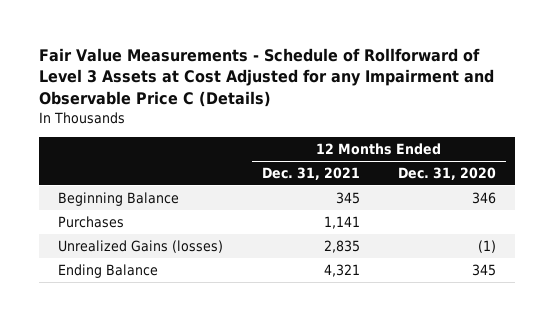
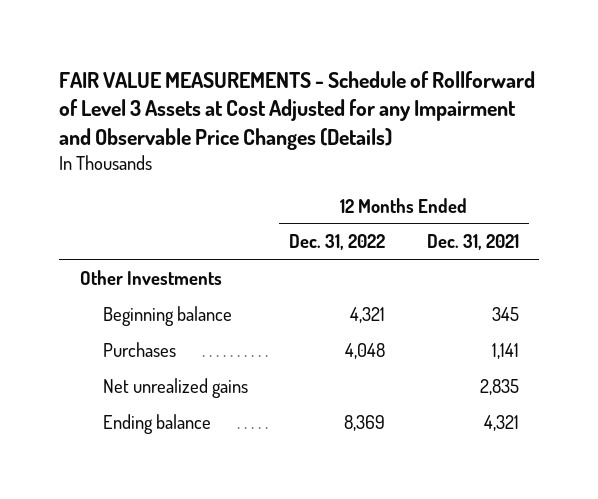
- Fair Value Measurements - Schedule of Rollforward of Level 3 Assets at Cost Adjusted for any Impairment and Observable Price C (Details)
+ FAIR VALUE MEASUREMENTS - Schedule of Rollforward of Level 3 Assets at Cost Adjusted for any Impairment and Observable Price Changes (Details)
- | 12 Months Ended Dec. 31, 2021 | 12 Months Ended Dec. 31, 2020
+ | 12 Months Ended Dec. 31, 2022 | 12 Months Ended Dec. 31, 2021
- Beginning Balance | 345 | 346
+ Other Investments
+ Beginning balance | 4,321 | 345
- Unrealized Gains (losses) | 2,835 | (1)
- Ending Balance | 4,321 | 345
+ Net unrealized gains | | 2,835
+ Ending balance | 8,369 | 4,321

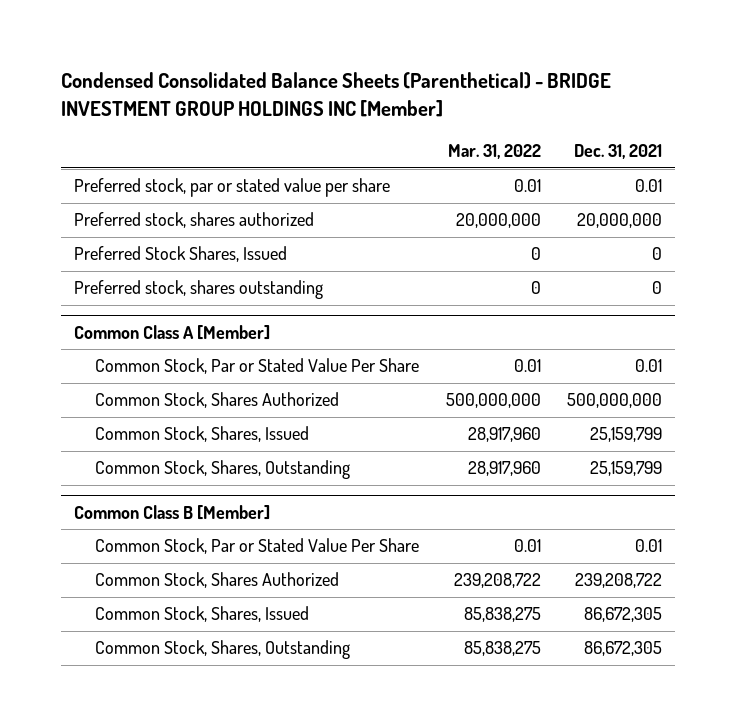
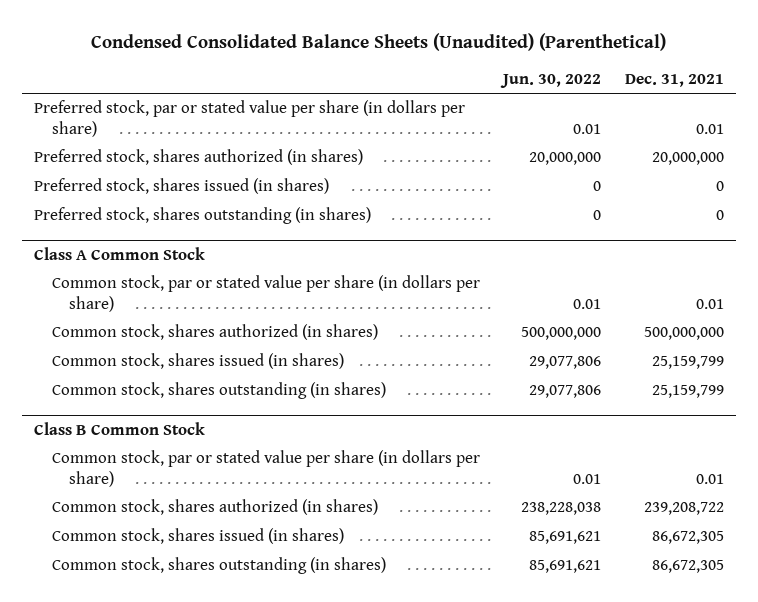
- Condensed Consolidated Balance Sheets (Parenthetical) - BRIDGE INVESTMENT GROUP HOLDINGS INC [Member]
+ Condensed Consolidated Balance Sheets (Unaudited) (Parenthetical)
- | Mar. 31, 2022 | Dec. 31, 2021
+ | Jun. 30, 2022 | Dec. 31, 2021
- Preferred stock, par or stated value per share | 0.01 | 0.01
- Preferred stock, shares authorized | 20,000,000 | 20,000,000
- Preferred Stock Shares, Issued | 0 | 0
- Preferred stock, shares outstanding | 0 | 0
- Common Class A [Member]
- Common Stock, Par or Stated Value Per Share | 0.01 | 0.01
- Common Stock, Shares Authorized | 500,000,000 | 500,000,000
- Common Stock, Shares, Issued | 28,917,960 | 25,159,799
- Common Stock, Shares, Outstanding | 28,917,960 | 25,159,799
- Common Class B [Member]
- Common Stock, Par or Stated Value Per Share | 0.01 | 0.01
- Common Stock, Shares Authorized | 239,208,722 | 239,208,722
- Common Stock, Shares, Issued | 85,838,275 | 86,672,305
- Common Stock, Shares, Outstanding | 85,838,275 | 86,672,305
+ Preferred stock, par or stated value per share (in dollars per share) | 0.01 | 0.01
+ Preferred stock, shares authorized (in shares) | 20,000,000 | 20,000,000
+ Preferred stock, shares issued (in shares) | 0 | 0
+ Preferred stock, shares outstanding (in shares) | 0 | 0
+ Class A Common Stock
+ Common stock, par or stated value per share (in dollars per share) | 0.01 | 0.01
+ Common stock, shares authorized (in shares) | 500,000,000 | 500,000,000
+ Common stock, shares issued (in shares) | 29,077,806 | 25,159,799
+ Common stock, shares outstanding (in shares) | 29,077,806 | 25,159,799
+ Class B Common Stock
+ Common stock, par or stated value per share (in dollars per share) | 0.01 | 0.01
+ Common stock, shares authorized (in shares) | 238,228,038 | 239,208,722
+ Common stock, shares issued (in shares) | 85,691,621 | 86,672,305
+ Common stock, shares outstanding (in shares) | 85,691,621 | 86,672,305

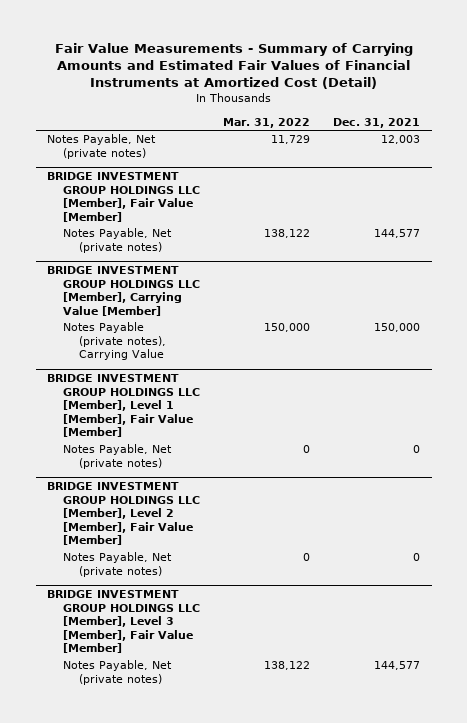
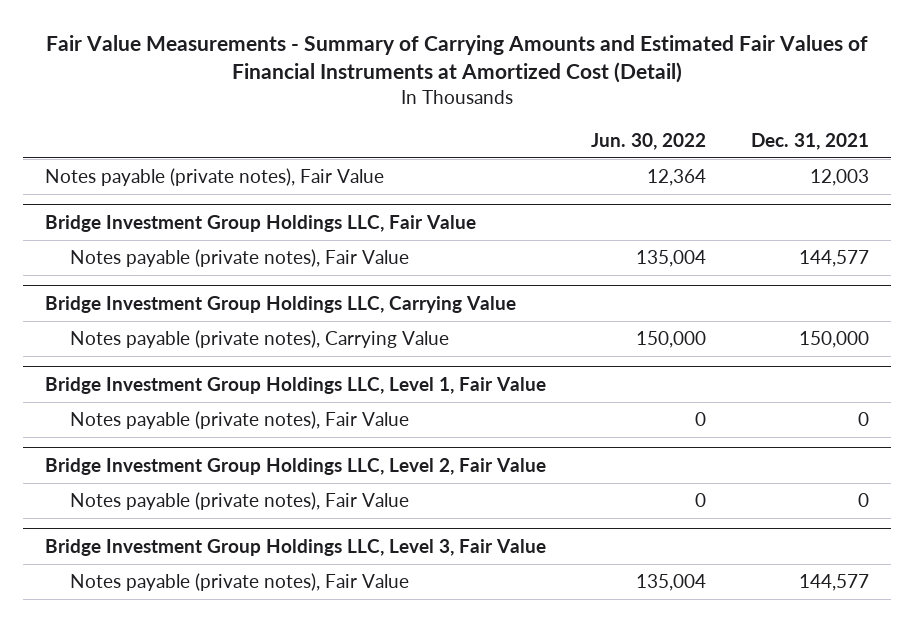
- | Mar. 31, 2022 | Dec. 31, 2021
+ | Jun. 30, 2022 | Dec. 31, 2021
- Notes Payable, Net (private notes) | 11,729 | 12,003
- BRIDGE INVESTMENT GROUP HOLDINGS LLC [Member], Fair Value [Member]
- Notes Payable, Net (private notes) | 138,122 | 144,577
- BRIDGE INVESTMENT GROUP HOLDINGS LLC [Member], Carrying Value [Member]
- Notes Payable (private notes), Carrying Value | 150,000 | 150,000
- BRIDGE INVESTMENT GROUP HOLDINGS LLC [Member], Level 1 [Member], Fair Value [Member]
- Notes Payable, Net (private notes) | 0 | 0
- BRIDGE INVESTMENT GROUP HOLDINGS LLC [Member], Level 2 [Member], Fair Value [Member]
- Notes Payable, Net (private notes) | 0 | 0
- BRIDGE INVESTMENT GROUP HOLDINGS LLC [Member], Level 3 [Member], Fair Value [Member]
- Notes Payable, Net (private notes) | 138,122 | 144,577
+ Notes payable (private notes), Fair Value | 12,364 | 12,003
+ Bridge Investment Group Holdings LLC, Fair Value
+ Notes payable (private notes), Fair Value | 135,004 | 144,577
+ Bridge Investment Group Holdings LLC, Carrying Value
+ Notes payable (private notes), Carrying Value | 150,000 | 150,000
+ Bridge Investment Group Holdings LLC, Level 1, Fair Value
+ Notes payable (private notes), Fair Value | 0 | 0
+ Bridge Investment Group Holdings LLC, Level 2, Fair Value
+ Notes payable (private notes), Fair Value | 0 | 0
+ Bridge Investment Group Holdings LLC, Level 3, Fair Value
+ Notes payable (private notes), Fair Value | 135,004 | 144,577

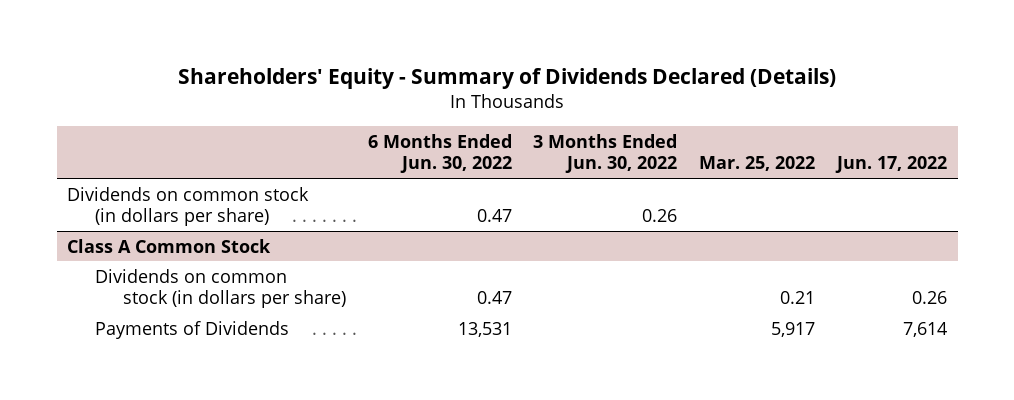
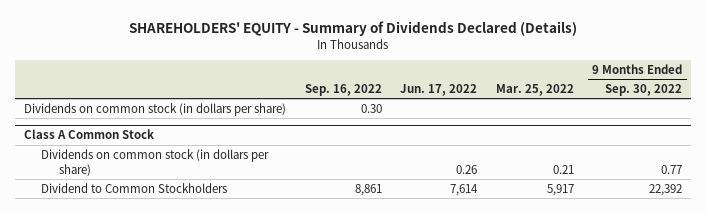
- Shareholders' Equity - Summary of Dividends Declared (Details)
+ SHAREHOLDERS' EQUITY - Summary of Dividends Declared (Details)
- | 6 Months Ended Jun. 30, 2022 | 3 Months Ended Jun. 30, 2022 | Mar. 25, 2022 | Jun. 17, 2022
+ | Sep. 16, 2022 | Jun. 17, 2022 | Mar. 25, 2022 | 9 Months Ended Sep. 30, 2022
@ Class A Common Stock
- Payments of Dividends | 13,531 | | 5,917 | 7,614
+ Dividend to Common Stockholders | 8,861 | 7,614 | 5,917 | 22,392

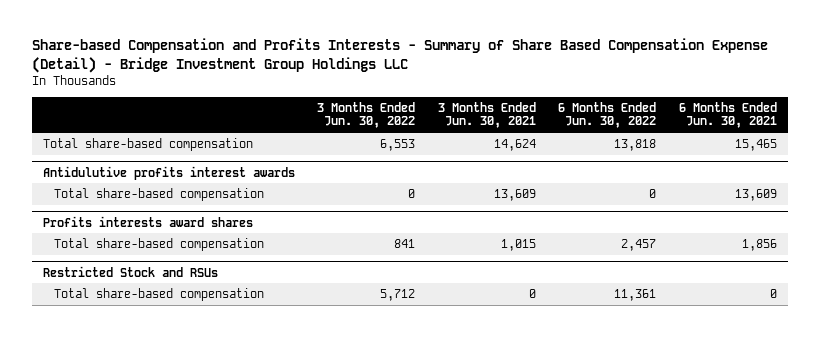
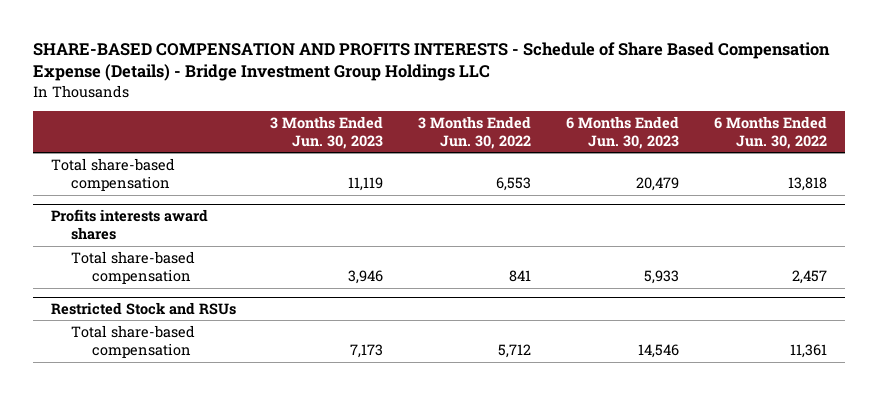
- Share-based Compensation and Profits Interests - Summary of Share Based Compensation Expense (Detail) - Bridge Investment Group Holdings LLC
+ SHARE-BASED COMPENSATION AND PROFITS INTERESTS - Schedule of Share Based Compensation Expense (Details) - Bridge Investment Group Holdings LLC
- | 3 Months Ended Jun. 30, 2022 | 3 Months Ended Jun. 30, 2021 | 6 Months Ended Jun. 30, 2022 | 6 Months Ended Jun. 30, 2021
+ | 3 Months Ended Jun. 30, 2023 | 3 Months Ended Jun. 30, 2022 | 6 Months Ended Jun. 30, 2023 | 6 Months Ended Jun. 30, 2022
- Antidulutive profits interest awards
- Total share-based compensation | 0 | 13,609 | 0 | 13,609

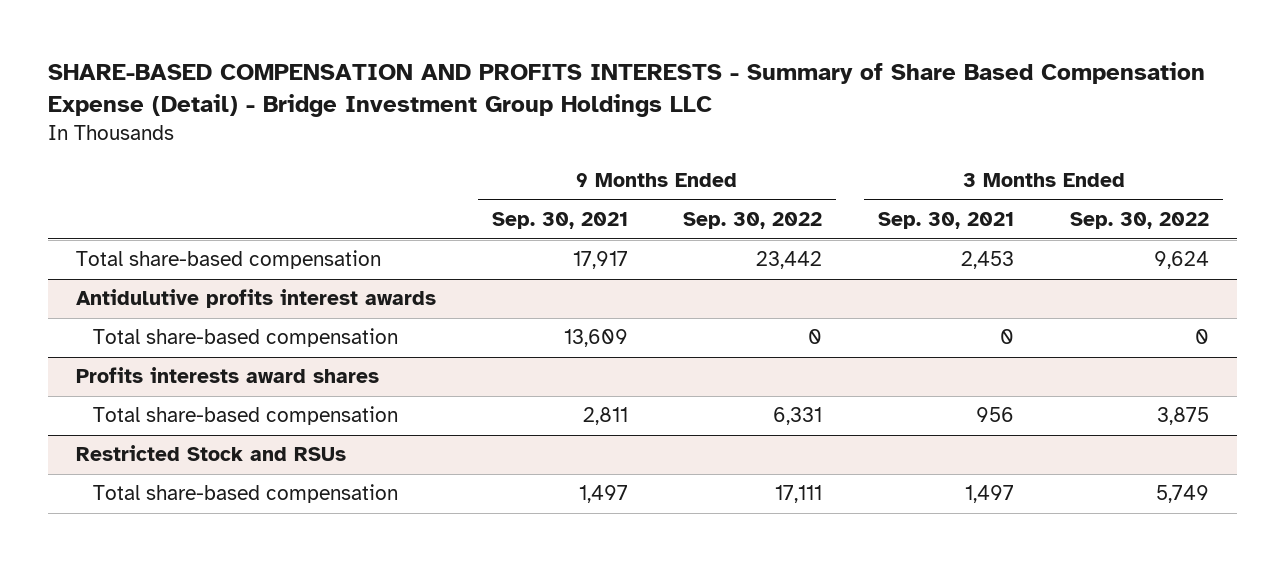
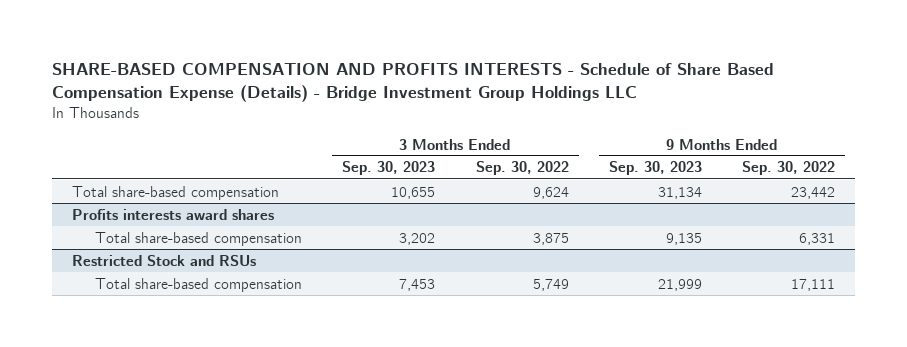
- SHARE-BASED COMPENSATION AND PROFITS INTERESTS - Summary of Share Based Compensation Expense (Detail) - Bridge Investment Group Holdings LLC
+ SHARE-BASED COMPENSATION AND PROFITS INTERESTS - Schedule of Share Based Compensation Expense (Details) - Bridge Investment Group Holdings LLC
- | 9 Months Ended Sep. 30, 2021 | 9 Months Ended Sep. 30, 2022 | 3 Months Ended Sep. 30, 2021 | 3 Months Ended Sep. 30, 2022
+ | 3 Months Ended Sep. 30, 2023 | 3 Months Ended Sep. 30, 2022 | 9 Months Ended Sep. 30, 2023 | 9 Months Ended Sep. 30, 2022
- Antidulutive profits interest awards
- Total share-based compensation | 13,609 | 0 | 0 | 0

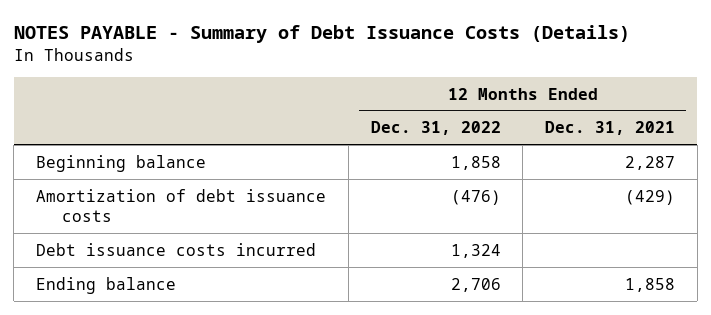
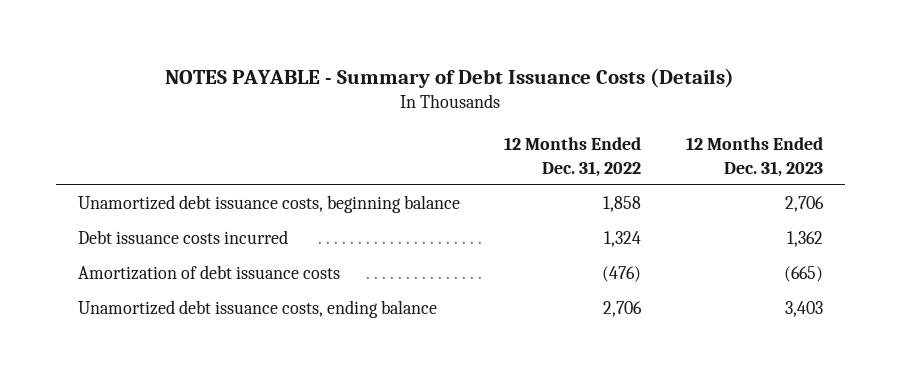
- | 12 Months Ended Dec. 31, 2022 | 12 Months Ended Dec. 31, 2021
+ | 12 Months Ended Dec. 31, 2022 | 12 Months Ended Dec. 31, 2023
- Beginning balance | 1,858 | 2,287
+ Unamortized debt issuance costs, beginning balance | 1,858 | 2,706
- Ending balance | 2,706 | 1,858
moved down: Amortization of debt issuance costs | (476) | (665)
+ Unamortized debt issuance costs, ending balance | 2,706 | 3,403

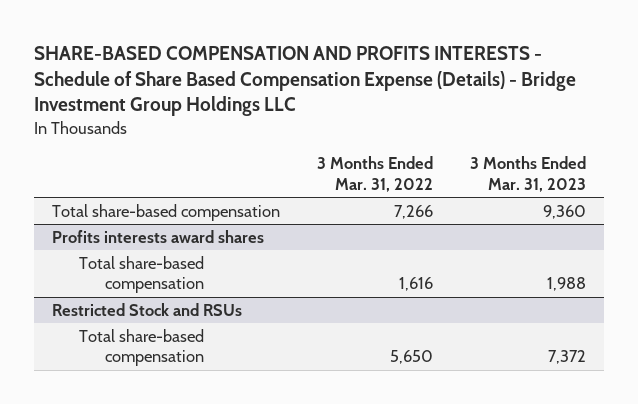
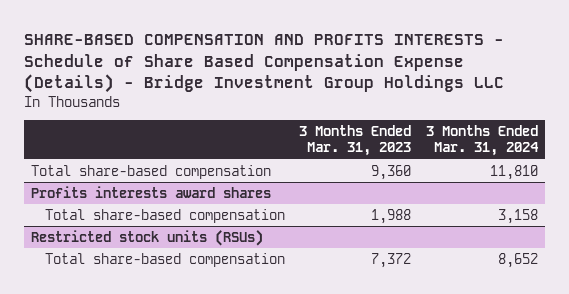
- | 3 Months Ended Mar. 31, 2022 | 3 Months Ended Mar. 31, 2023
+ | 3 Months Ended Mar. 31, 2023 | 3 Months Ended Mar. 31, 2024
- Restricted Stock and RSUs
+ Restricted stock units (RSUs)

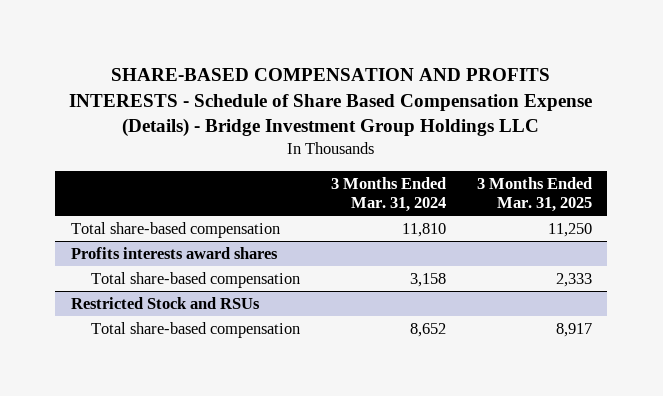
- | 3 Months Ended Mar. 31, 2023 | 3 Months Ended Mar. 31, 2024
+ | 3 Months Ended Mar. 31, 2024 | 3 Months Ended Mar. 31, 2025
- Restricted stock units (RSUs)
+ Restricted Stock and RSUs

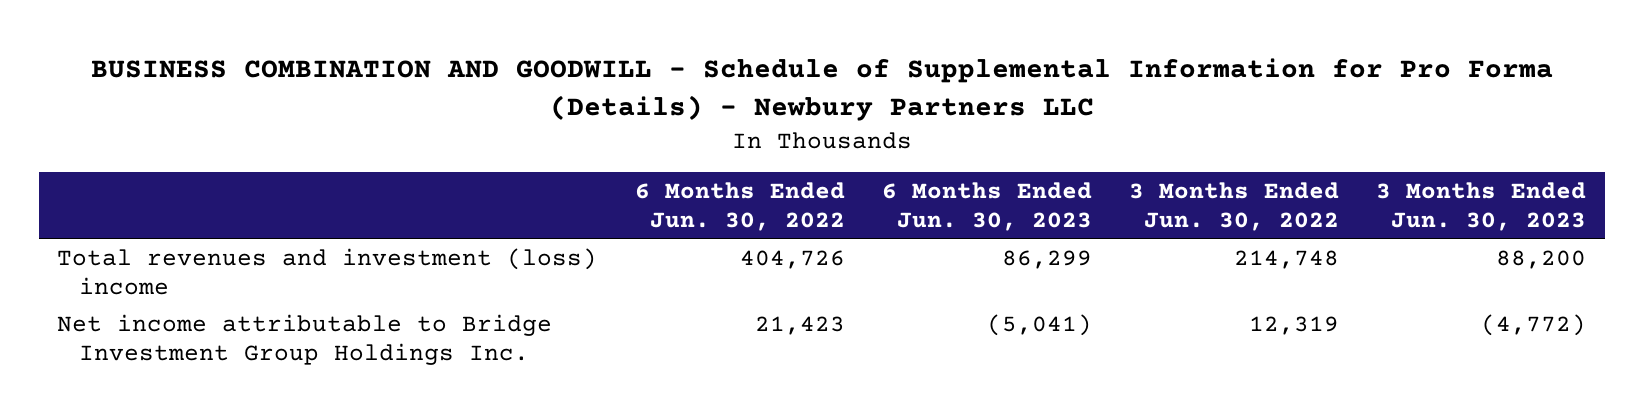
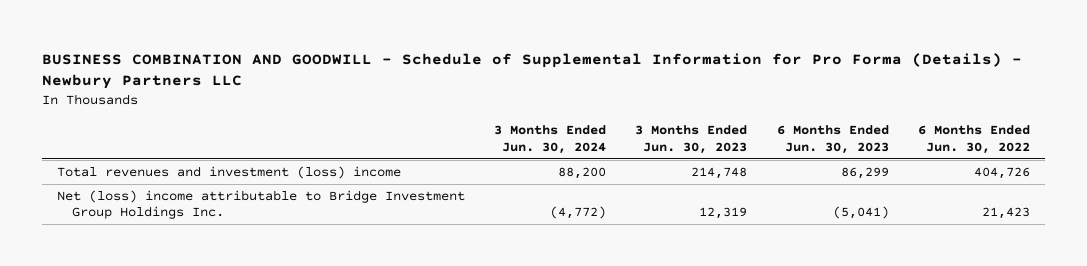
- | 6 Months Ended Jun. 30, 2022 | 6 Months Ended Jun. 30, 2023 | 3 Months Ended Jun. 30, 2022 | 3 Months Ended Jun. 30, 2023
+ | 3 Months Ended Jun. 30, 2024 | 3 Months Ended Jun. 30, 2023 | 6 Months Ended Jun. 30, 2023 | 6 Months Ended Jun. 30, 2022
- Total revenues and investment (loss) income | 404,726 | 86,299 | 214,748 | 88,200
- Net income attributable to Bridge Investment Group Holdings Inc. | 21,423 | (5,041) | 12,319 | (4,772)
+ Total revenues and investment (loss) income | 88,200 | 214,748 | 86,299 | 404,726
+ Net (loss) income attributable to Bridge Investment Group Holdings Inc. | (4,772) | 12,319 | (5,041) | 21,423

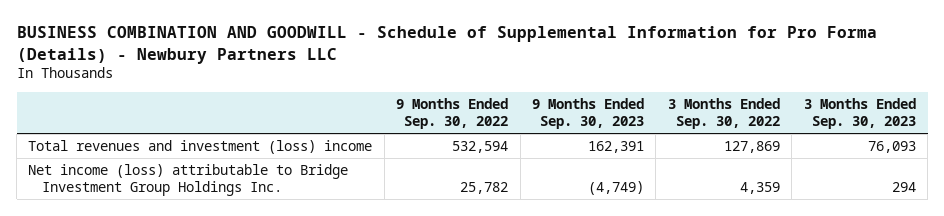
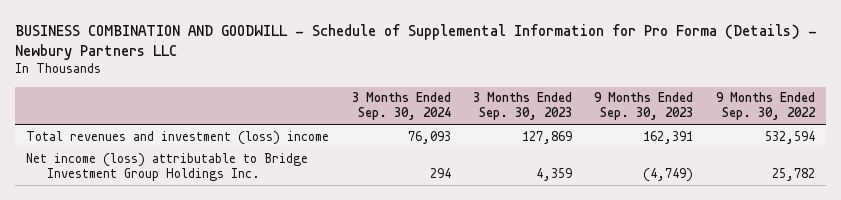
- | 9 Months Ended Sep. 30, 2022 | 9 Months Ended Sep. 30, 2023 | 3 Months Ended Sep. 30, 2022 | 3 Months Ended Sep. 30, 2023
+ | 3 Months Ended Sep. 30, 2024 | 3 Months Ended Sep. 30, 2023 | 9 Months Ended Sep. 30, 2023 | 9 Months Ended Sep. 30, 2022
- Total revenues and investment (loss) income | 532,594 | 162,391 | 127,869 | 76,093
- Net income (loss) attributable to Bridge Investment Group Holdings Inc. | 25,782 | (4,749) | 4,359 | 294
+ Total revenues and investment (loss) income | 76,093 | 127,869 | 162,391 | 532,594
+ Net income (loss) attributable to Bridge Investment Group Holdings Inc. | 294 | 4,359 | (4,749) | 25,782

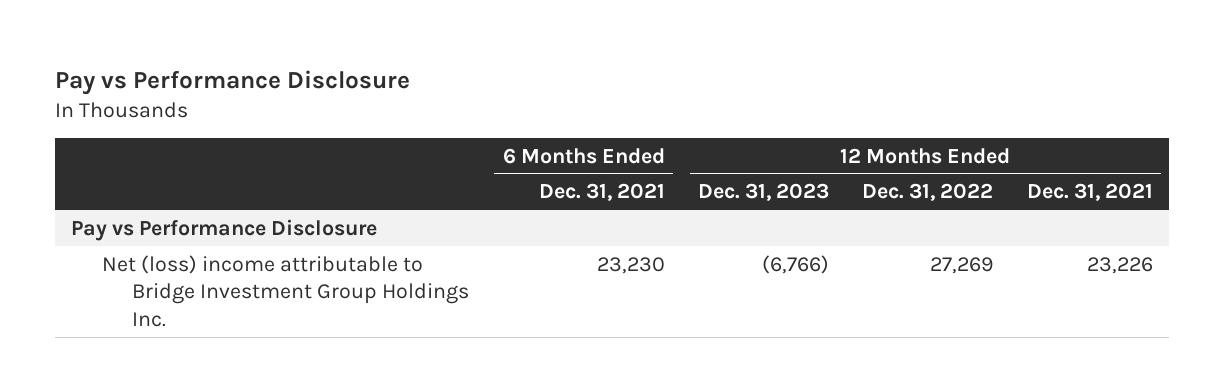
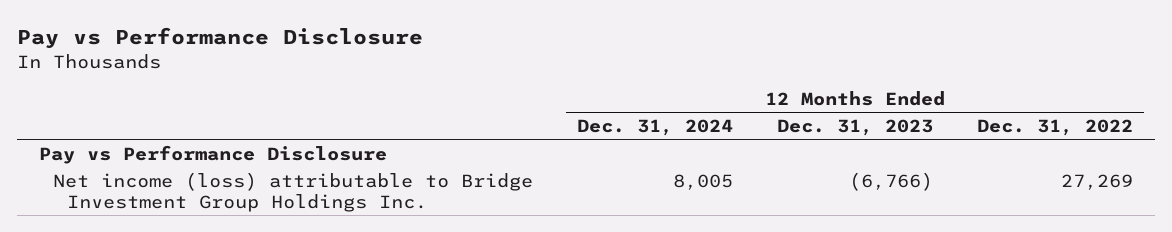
- | 6 Months Ended Dec. 31, 2021 | 12 Months Ended Dec. 31, 2023 | 12 Months Ended Dec. 31, 2022 | 12 Months Ended Dec. 31, 2021
+ | 12 Months Ended Dec. 31, 2024 | 12 Months Ended Dec. 31, 2023 | 12 Months Ended Dec. 31, 2022
- Net (loss) income attributable to Bridge Investment Group Holdings Inc. | 23,230 | (6,766) | 27,269 | 23,226
+ Net income (loss) attributable to Bridge Investment Group Holdings Inc. | 8,005 | (6,766) | 27,269

